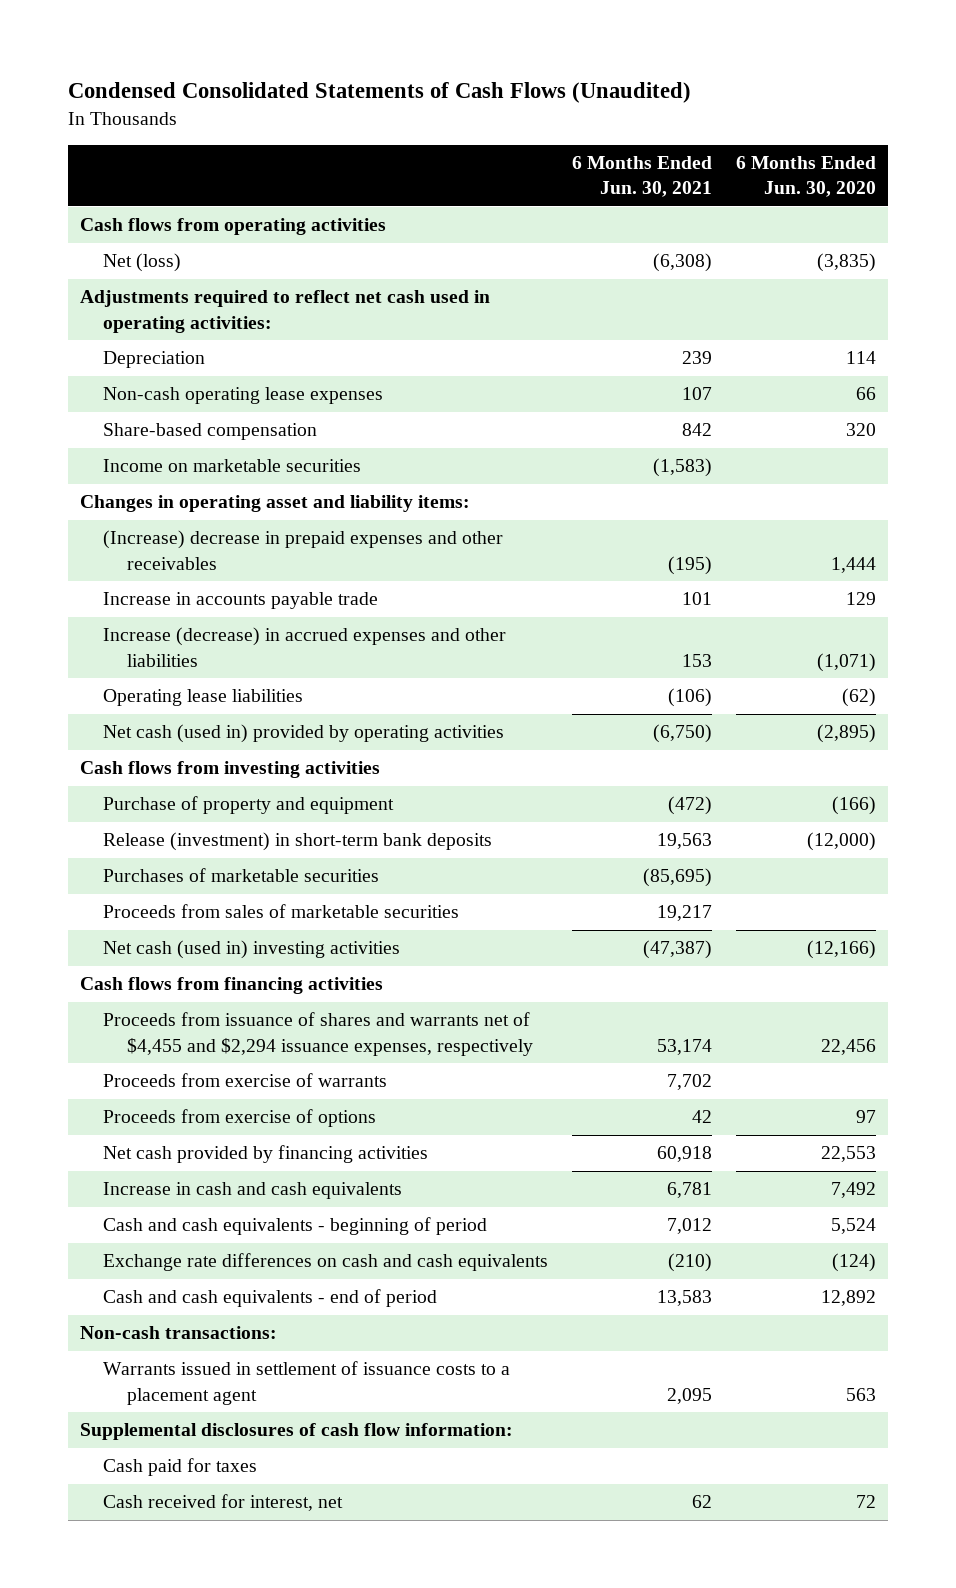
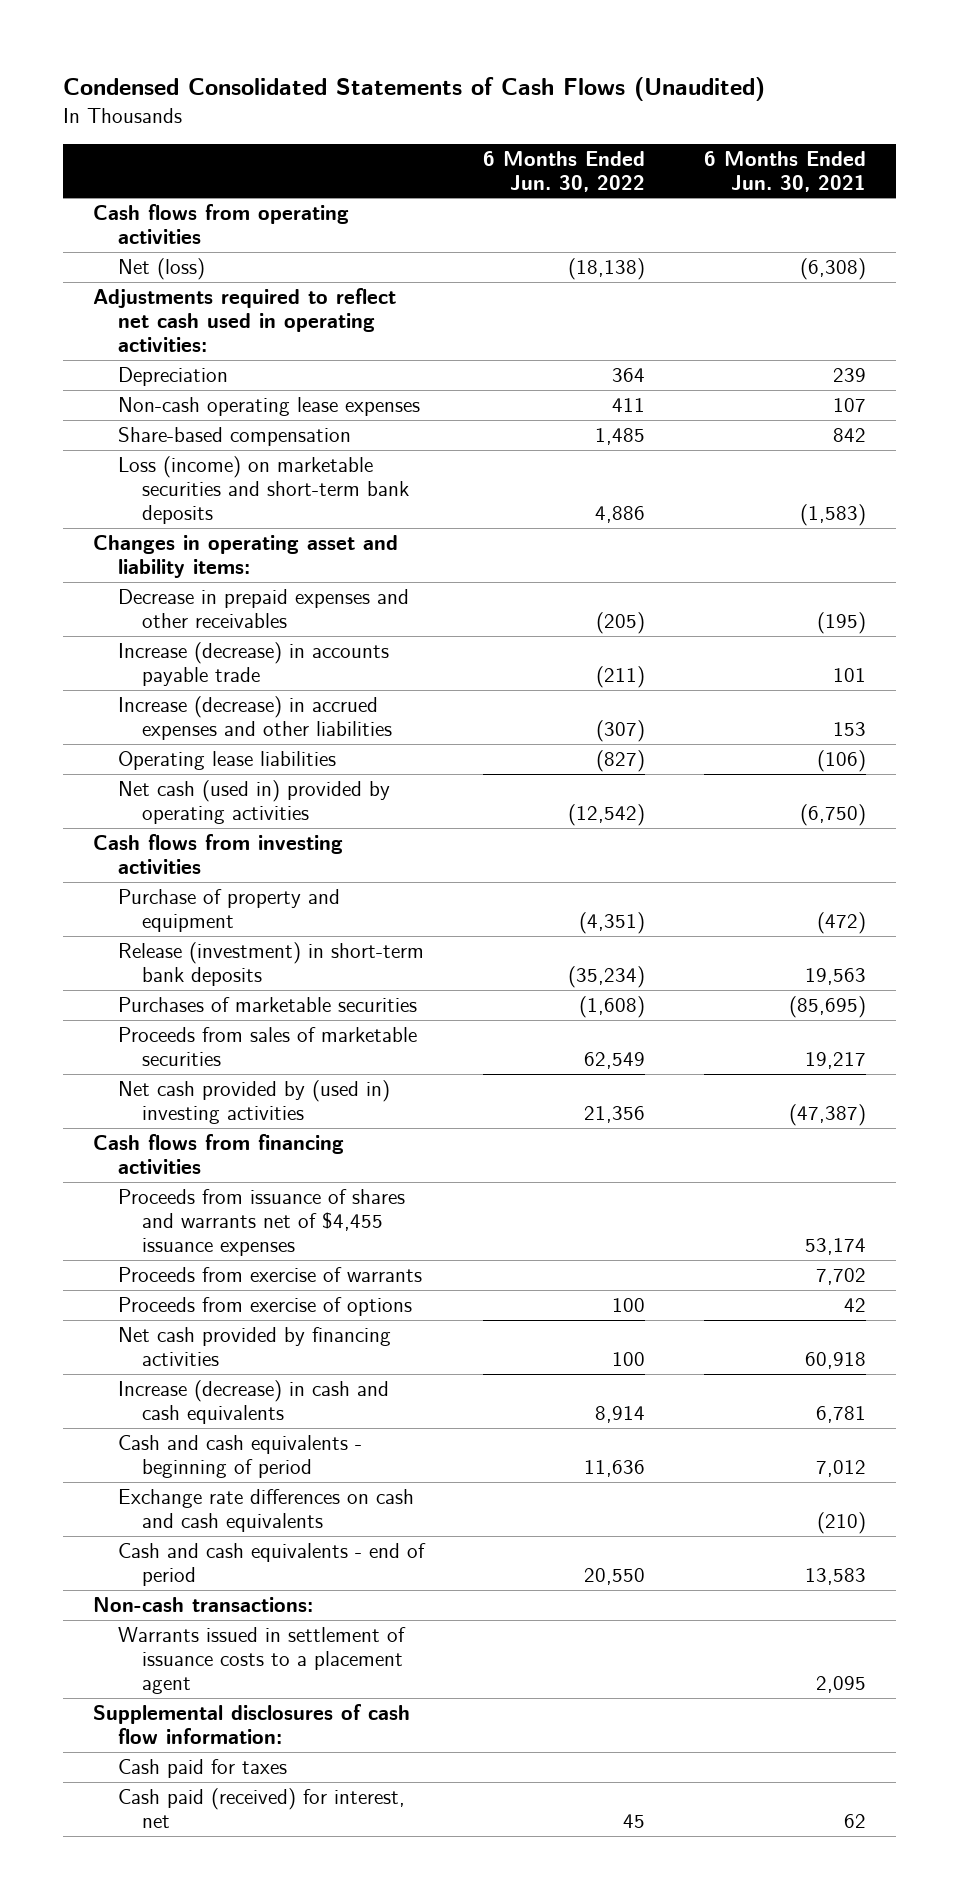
- | 6 Months Ended Jun. 30, 2021 | 6 Months Ended Jun. 30, 2020
+ | 6 Months Ended Jun. 30, 2022 | 6 Months Ended Jun. 30, 2021
- Income on marketable securities | (1,583) |
+ Loss (income) on marketable securities and short-term bank deposits | 4,886 | (1,583)
- (Increase) decrease in prepaid expenses and other receivables | (195) | 1,444
- Increase in accounts payable trade | 101 | 129
+ Decrease in prepaid expenses and other receivables | (205) | (195)
+ Increase (decrease) in accounts payable trade | (211) | 101
- Net cash (used in) investing activities | (47,387) | (12,166)
+ Net cash provided by (used in) investing activities | 21,356 | (47,387)
- Proceeds from issuance of shares and warrants net of $4,455 and $2,294 issuance expenses, respectively | 53,174 | 22,456
+ Proceeds from issuance of shares and warrants net of $4,455 issuance expenses | | 53,174
- Increase in cash and cash equivalents | 6,781 | 7,492
+ Increase (decrease) in cash and cash equivalents | 8,914 | 6,781
- Cash received for interest, net | 62 | 72
+ Cash paid (received) for interest, net | 45 | 62

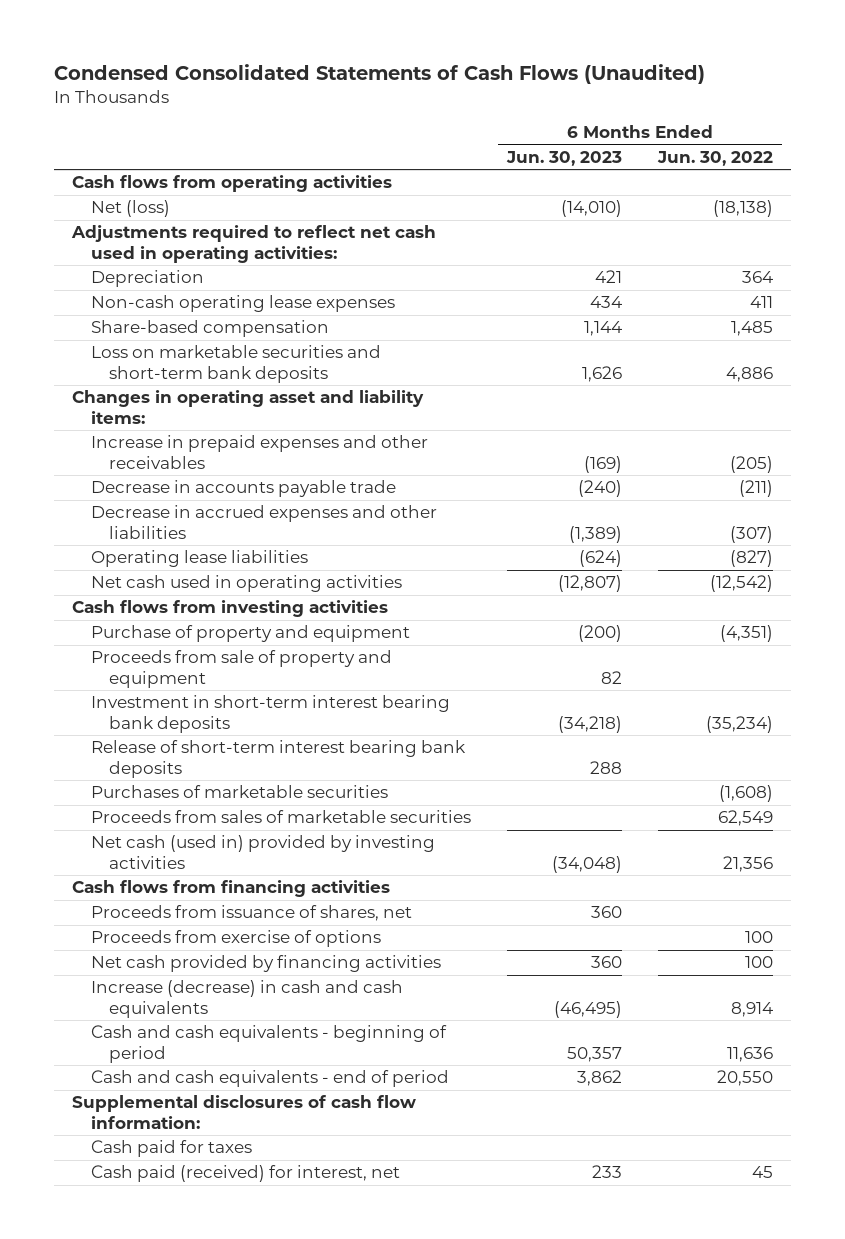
- | 6 Months Ended Jun. 30, 2022 | 6 Months Ended Jun. 30, 2021
+ | 6 Months Ended Jun. 30, 2023 | 6 Months Ended Jun. 30, 2022
- Loss (income) on marketable securities and short-term bank deposits | 4,886 | (1,583)
+ Loss on marketable securities and short-term bank deposits | 1,626 | 4,886
- Decrease in prepaid expenses and other receivables | (205) | (195)
- Increase (decrease) in accounts payable trade | (211) | 101
- Increase (decrease) in accrued expenses and other liabilities | (307) | 153
+ Increase in prepaid expenses and other receivables | (169) | (205)
+ Decrease in accounts payable trade | (240) | (211)
+ Decrease in accrued expenses and other liabilities | (1,389) | (307)
- Net cash (used in) provided by operating activities | (12,542) | (6,750)
+ Net cash used in operating activities | (12,807) | (12,542)
- Release (investment) in short-term bank deposits | (35,234) | 19,563
+ Proceeds from sale of property and equipment | 82 |
+ Investment in short-term interest bearing bank deposits | (34,218) | (35,234)
+ Release of short-term interest bearing bank deposits | 288 |
- Net cash provided by (used in) investing activities | 21,356 | (47,387)
+ Net cash (used in) provided by investing activities | (34,048) | 21,356
- Proceeds from issuance of shares and warrants net of $4,455 issuance expenses | | 53,174
- Proceeds from exercise of warrants | | 7,702
+ Proceeds from issuance of shares, net | 360 |
- Exchange rate differences on cash and cash equivalents | | (210)
- Non-cash transactions:
- Warrants issued in settlement of issuance costs to a placement agent | | 2,095

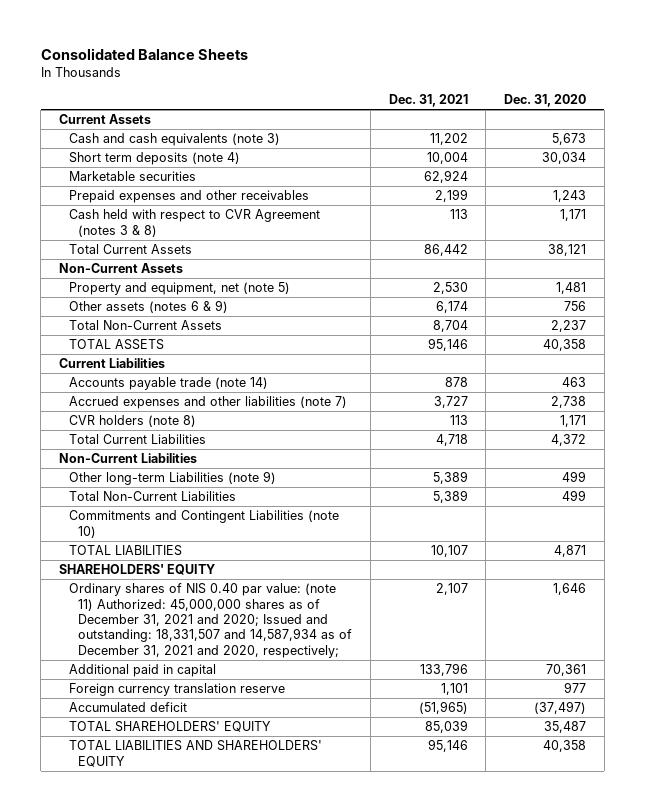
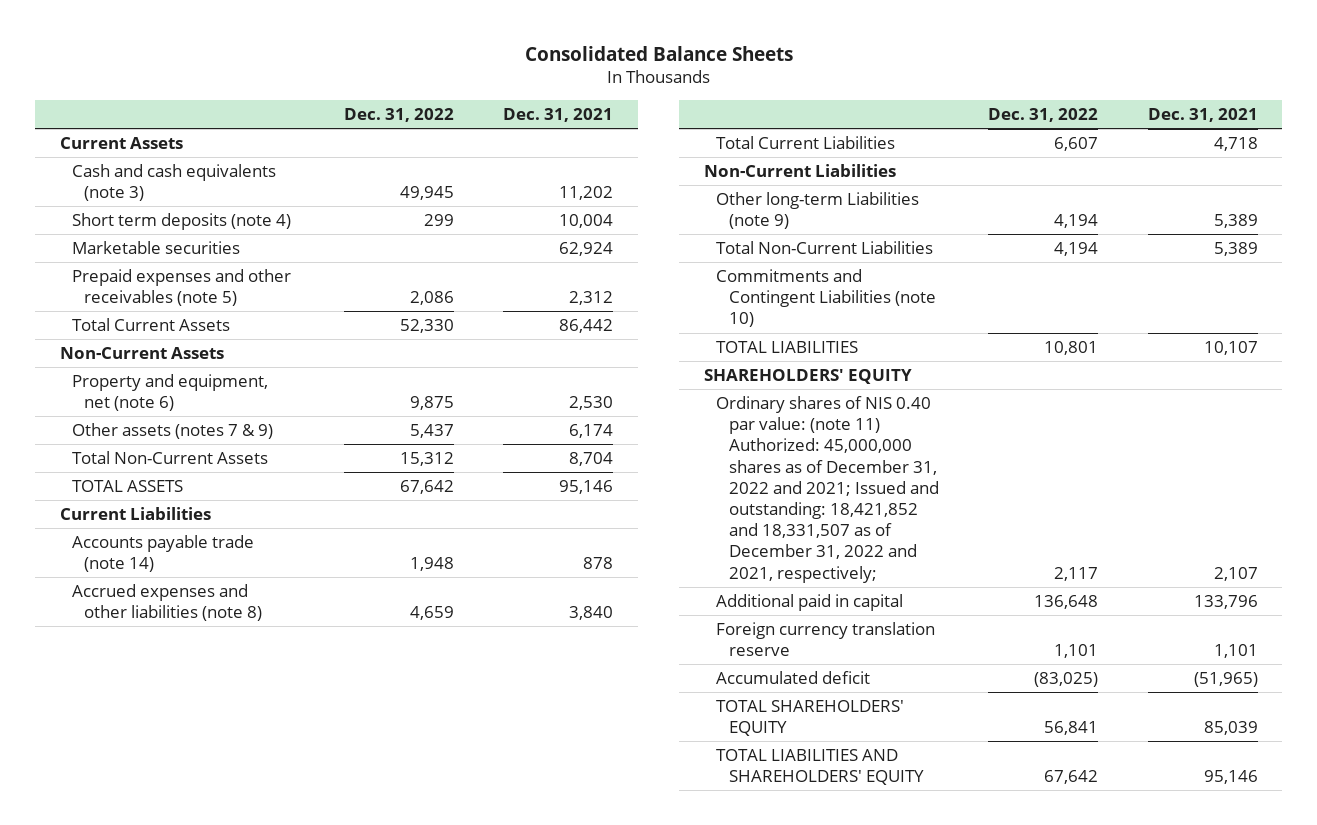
- | Dec. 31, 2021 | Dec. 31, 2020
+ | Dec. 31, 2022 | Dec. 31, 2021
- Prepaid expenses and other receivables | 2,199 | 1,243
- Cash held with respect to CVR Agreement (notes 3 & 8) | 113 | 1,171
+ Prepaid expenses and other receivables (note 5) | 2,086 | 2,312
- Property and equipment, net (note 5) | 2,530 | 1,481
- Other assets (notes 6 & 9) | 6,174 | 756
+ Property and equipment, net (note 6) | 9,875 | 2,530
+ Other assets (notes 7 & 9) | 5,437 | 6,174
- Accrued expenses and other liabilities (note 7) | 3,727 | 2,738
- CVR holders (note 8) | 113 | 1,171
+ Accrued expenses and other liabilities (note 8) | 4,659 | 3,840
- Ordinary shares of NIS 0.40 par value: (note 11) Authorized: 45,000,000 shares as of December 31, 2021 and 2020; Issued and outstanding: 18,331,507 and 14,587,934 as of December 31, 2021 and 2020, respectively; | 2,107 | 1,646
+ Ordinary shares of NIS 0.40 par value: (note 11) Authorized: 45,000,000 shares as of December 31, 2022 and 2021; Issued and outstanding: 18,421,852 and 18,331,507 as of December 31, 2022 and 2021, respectively; | 2,117 | 2,107

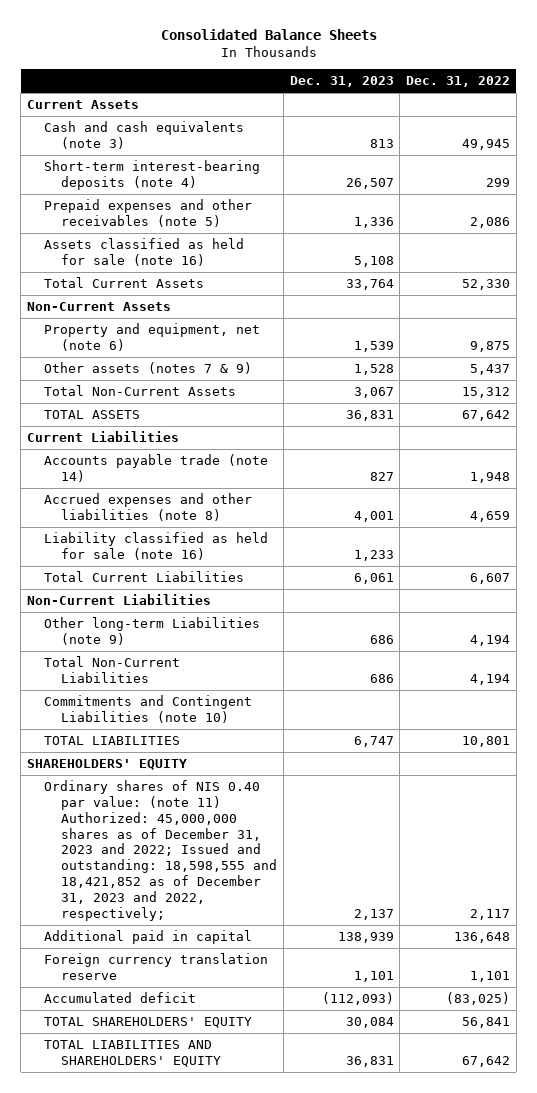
- | Dec. 31, 2022 | Dec. 31, 2021
+ | Dec. 31, 2023 | Dec. 31, 2022
- Short term deposits (note 4) | 299 | 10,004
- Marketable securities | | 62,924
+ Short-term interest-bearing deposits (note 4) | 26,507 | 299
+ Assets classified as held for sale (note 16) | 5,108 |
+ Liability classified as held for sale (note 16) | 1,233 |
- Ordinary shares of NIS 0.40 par value: (note 11) Authorized: 45,000,000 shares as of December 31, 2022 and 2021; Issued and outstanding: 18,421,852 and 18,331,507 as of December 31, 2022 and 2021, respectively; | 2,117 | 2,107
+ Ordinary shares of NIS 0.40 par value: (note 11) Authorized: 45,000,000 shares as of December 31, 2023 and 2022; Issued and outstanding: 18,598,555 and 18,421,852 as of December 31, 2023 and 2022, respectively; | 2,137 | 2,117

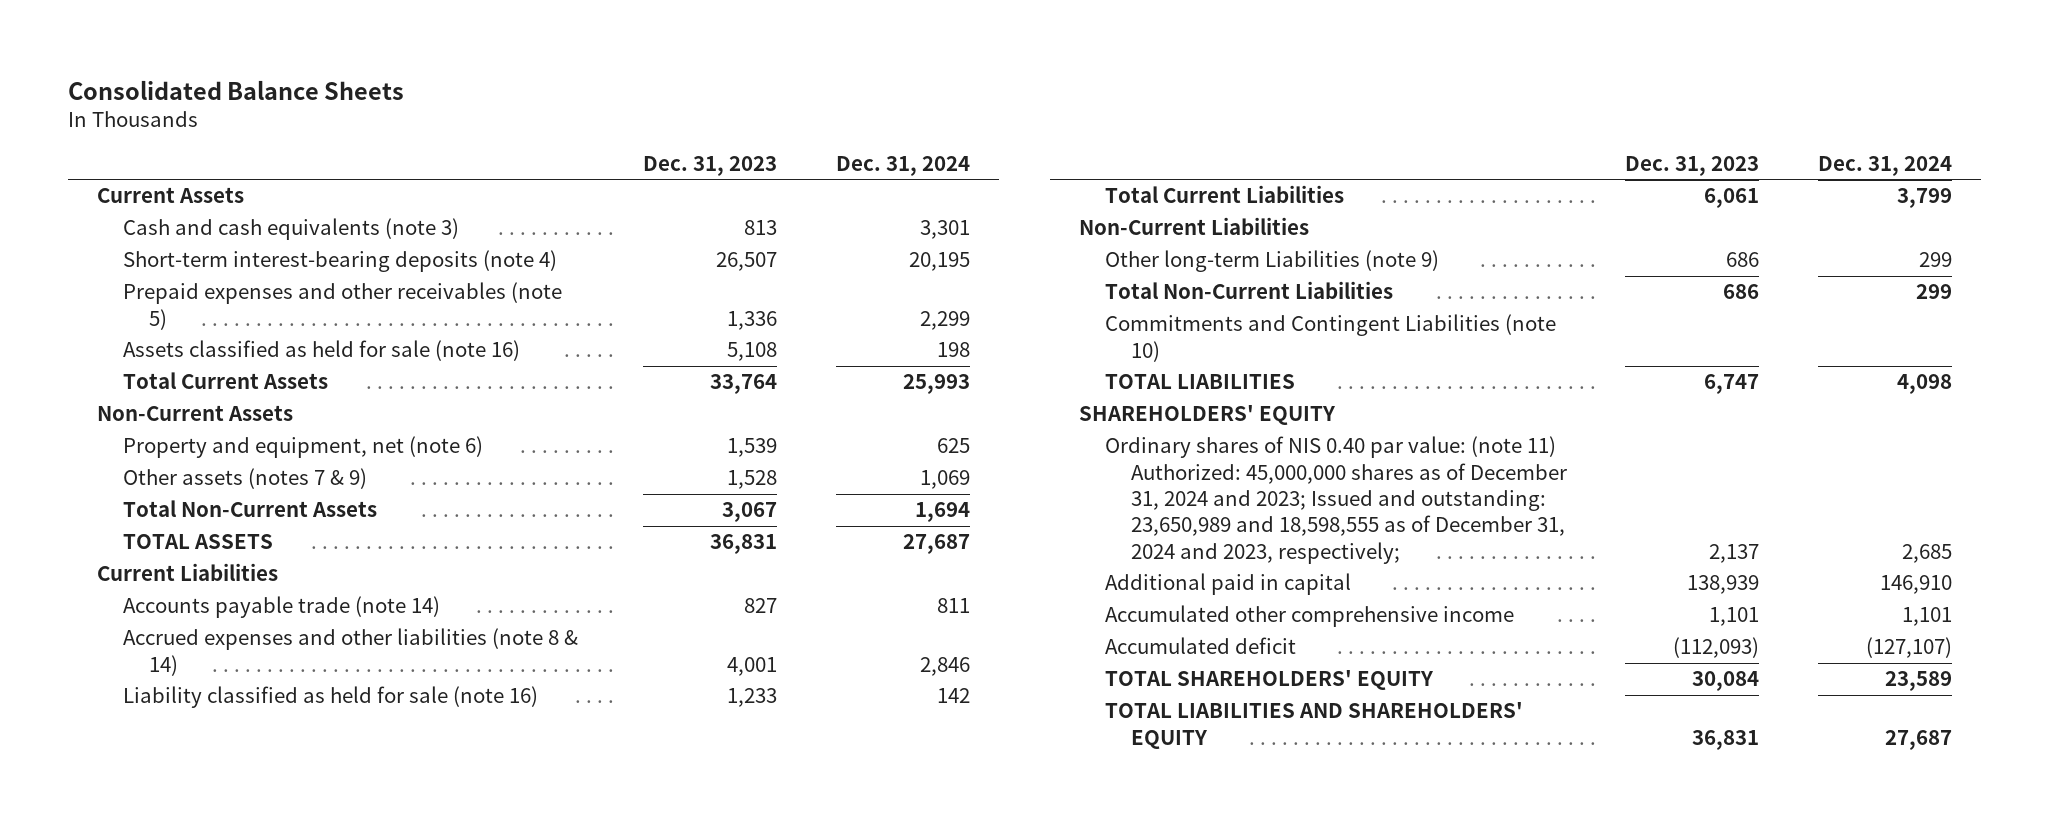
- | Dec. 31, 2023 | Dec. 31, 2022
+ | Dec. 31, 2023 | Dec. 31, 2024
- Accrued expenses and other liabilities (note 8) | 4,001 | 4,659
+ Accrued expenses and other liabilities (note 8 & 14) | 4,001 | 2,846
- Ordinary shares of NIS 0.40 par value: (note 11) Authorized: 45,000,000 shares as of December 31, 2023 and 2022; Issued and outstanding: 18,598,555 and 18,421,852 as of December 31, 2023 and 2022, respectively; | 2,137 | 2,117
+ Ordinary shares of NIS 0.40 par value: (note 11) Authorized: 45,000,000 shares as of December 31, 2024 and 2023; Issued and outstanding: 23,650,989 and 18,598,555 as of December 31, 2024 and 2023, respectively; | 2,137 | 2,685
- Foreign currency translation reserve | 1,101 | 1,101
+ Accumulated other comprehensive income | 1,101 | 1,101

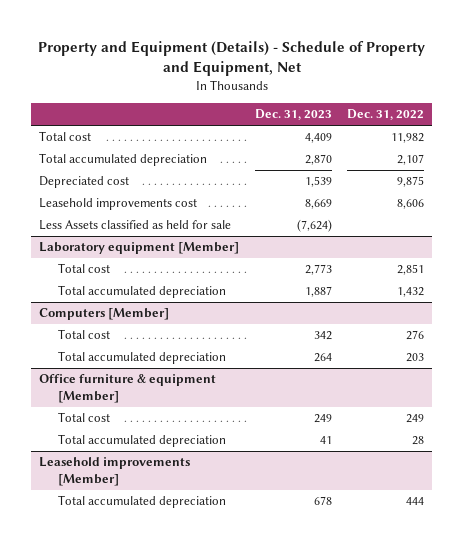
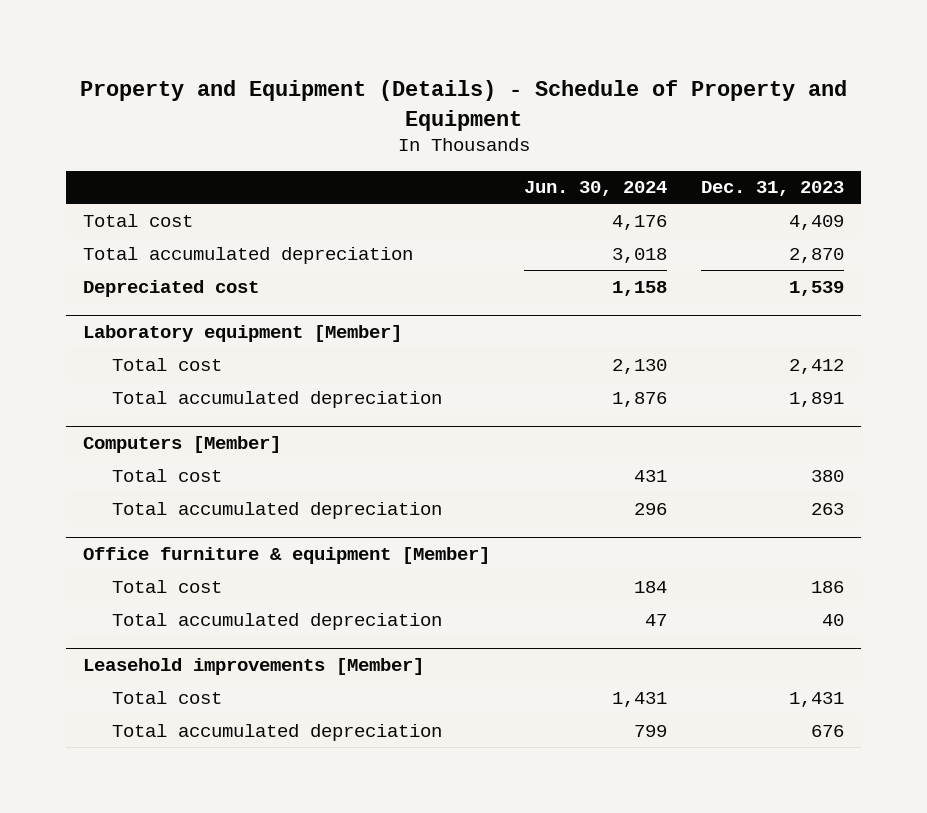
- Property and Equipment (Details) - Schedule of Property and Equipment, Net
+ Property and Equipment (Details) - Schedule of Property and Equipment
- | Dec. 31, 2023 | Dec. 31, 2022
+ | Jun. 30, 2024 | Dec. 31, 2023
- Leasehold improvements cost | 8,669 | 8,606
- Less Assets classified as held for sale | (7,624) |
@ Laboratory equipment [Member]
- Total cost | 2,773 | 2,851
- Total accumulated depreciation | 1,887 | 1,432
+ Total cost | 2,130 | 2,412
+ Total accumulated depreciation | 1,876 | 1,891
@ Computers [Member]
- Total cost | 342 | 276
- Total accumulated depreciation | 264 | 203
+ Total cost | 431 | 380
+ Total accumulated depreciation | 296 | 263
@ Office furniture & equipment [Member]
- Total cost | 249 | 249
- Total accumulated depreciation | 41 | 28
+ Total cost | 184 | 186
+ Total accumulated depreciation | 47 | 40
@ Leasehold improvements [Member]
- Total accumulated depreciation | 678 | 444
+ Total cost | 1,431 | 1,431
+ Total accumulated depreciation | 799 | 676

